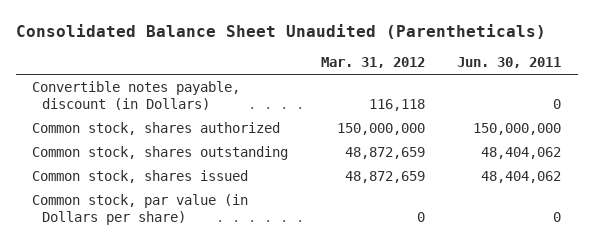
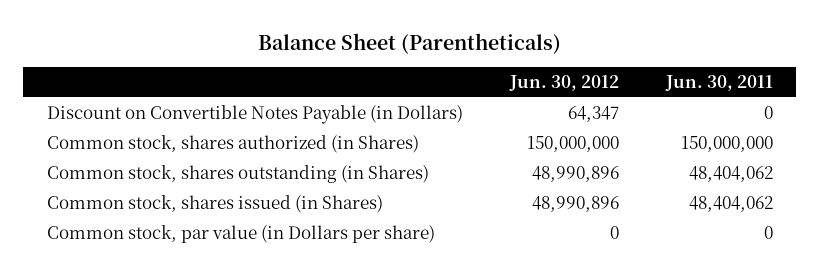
- Consolidated Balance Sheet Unaudited (Parentheticals)
+ Balance Sheet (Parentheticals)
- | Mar. 31, 2012 | Jun. 30, 2011
+ | Jun. 30, 2012 | Jun. 30, 2011
- Convertible notes payable, discount (in Dollars) | 116,118 | 0
- Common stock, shares authorized | 150,000,000 | 150,000,000
- Common stock, shares outstanding | 48,872,659 | 48,404,062
- Common stock, shares issued | 48,872,659 | 48,404,062
+ Discount on Convertible Notes Payable (in Dollars) | 64,347 | 0
+ Common stock, shares authorized (in Shares) | 150,000,000 | 150,000,000
+ Common stock, shares outstanding (in Shares) | 48,990,896 | 48,404,062
+ Common stock, shares issued (in Shares) | 48,990,896 | 48,404,062

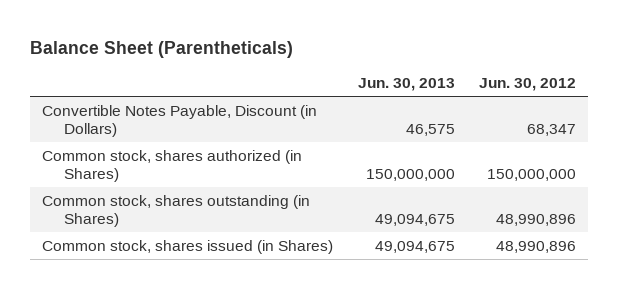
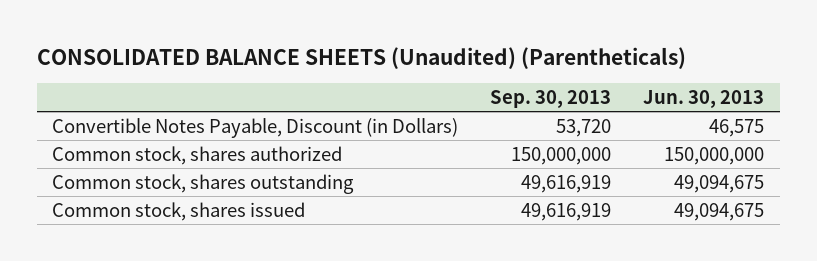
- Balance Sheet (Parentheticals)
+ CONSOLIDATED BALANCE SHEETS (Unaudited) (Parentheticals)
- | Jun. 30, 2013 | Jun. 30, 2012
+ | Sep. 30, 2013 | Jun. 30, 2013
- Common stock, shares authorized (in Shares) | 150,000,000 | 150,000,000
- Common stock, shares outstanding (in Shares) | 49,094,675 | 48,990,896
- Common stock, shares issued (in Shares) | 49,094,675 | 48,990,896
+ Common stock, shares authorized | 150,000,000 | 150,000,000
+ Common stock, shares outstanding | 49,616,919 | 49,094,675
+ Common stock, shares issued | 49,616,919 | 49,094,675

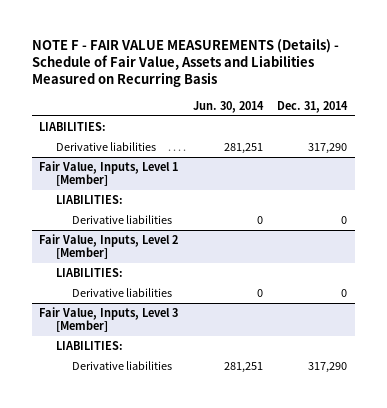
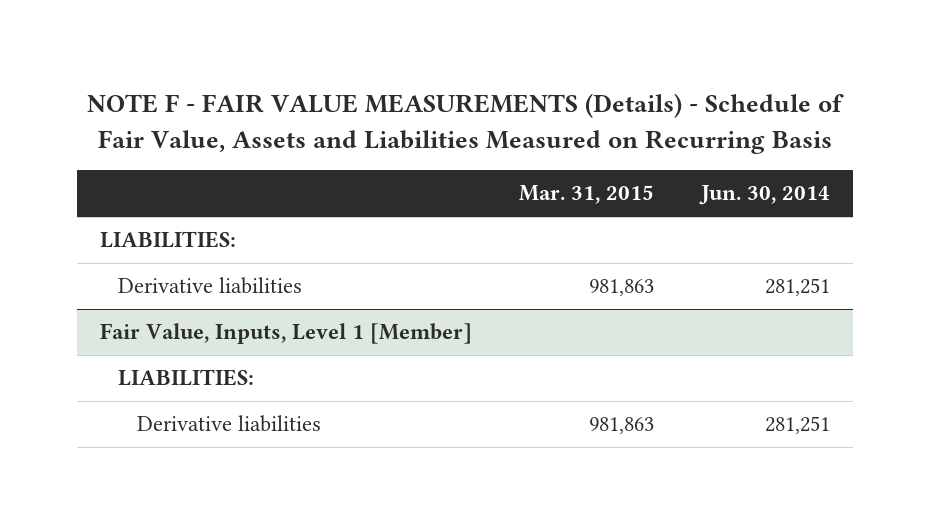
- | Jun. 30, 2014 | Dec. 31, 2014
+ | Mar. 31, 2015 | Jun. 30, 2014
@ Fair Value, Inputs, Level 1 [Member]
- Derivative liabilities | 0 | 0
- Fair Value, Inputs, Level 2 [Member]
- LIABILITIES:
- Derivative liabilities | 0 | 0
- Fair Value, Inputs, Level 3 [Member]
- LIABILITIES:

